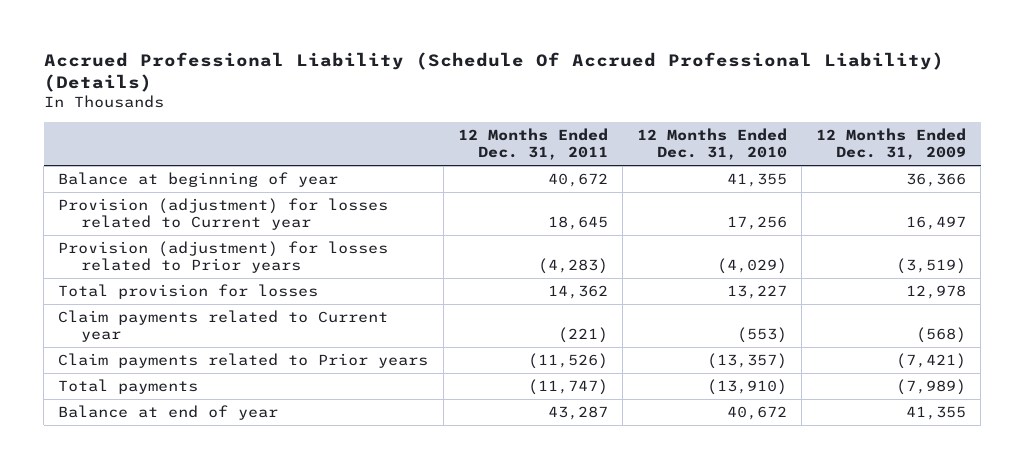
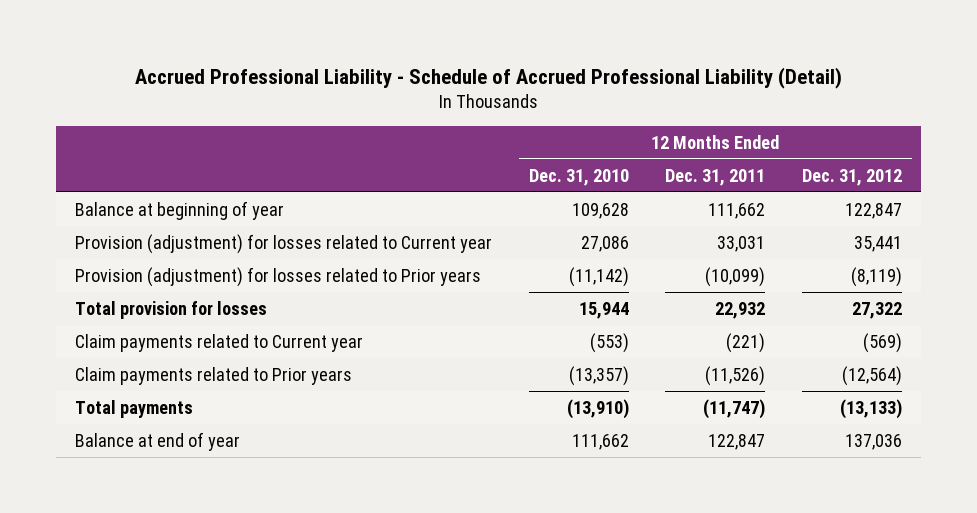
- Accrued Professional Liability (Schedule Of Accrued Professional Liability) (Details)
+ Accrued Professional Liability - Schedule of Accrued Professional Liability (Detail)
- | 12 Months Ended Dec. 31, 2011 | 12 Months Ended Dec. 31, 2010 | 12 Months Ended Dec. 31, 2009
+ | 12 Months Ended Dec. 31, 2010 | 12 Months Ended Dec. 31, 2011 | 12 Months Ended Dec. 31, 2012
- Balance at beginning of year | 40,672 | 41,355 | 36,366
- Provision (adjustment) for losses related to Current year | 18,645 | 17,256 | 16,497
- Provision (adjustment) for losses related to Prior years | (4,283) | (4,029) | (3,519)
- Total provision for losses | 14,362 | 13,227 | 12,978
+ Balance at beginning of year | 109,628 | 111,662 | 122,847
+ Provision (adjustment) for losses related to Current year | 27,086 | 33,031 | 35,441
+ Provision (adjustment) for losses related to Prior years | (11,142) | (10,099) | (8,119)
+ Total provision for losses | 15,944 | 22,932 | 27,322
- Balance at end of year | 43,287 | 40,672 | 41,355
+ Balance at end of year | 111,662 | 122,847 | 137,036

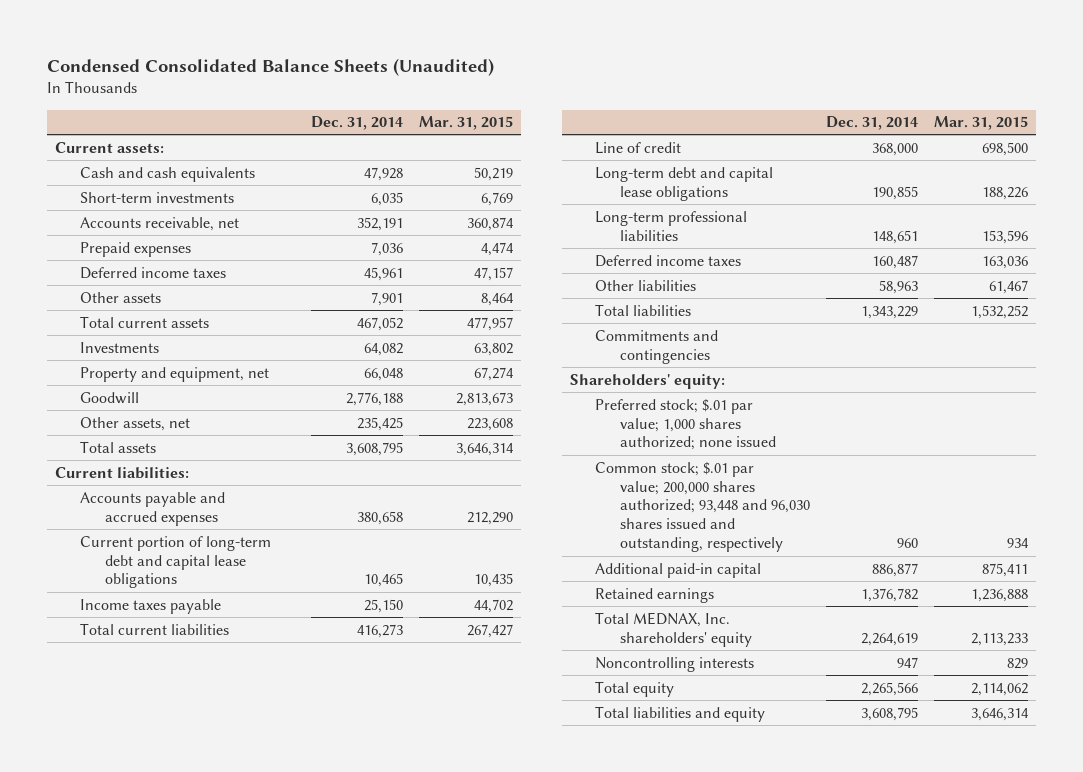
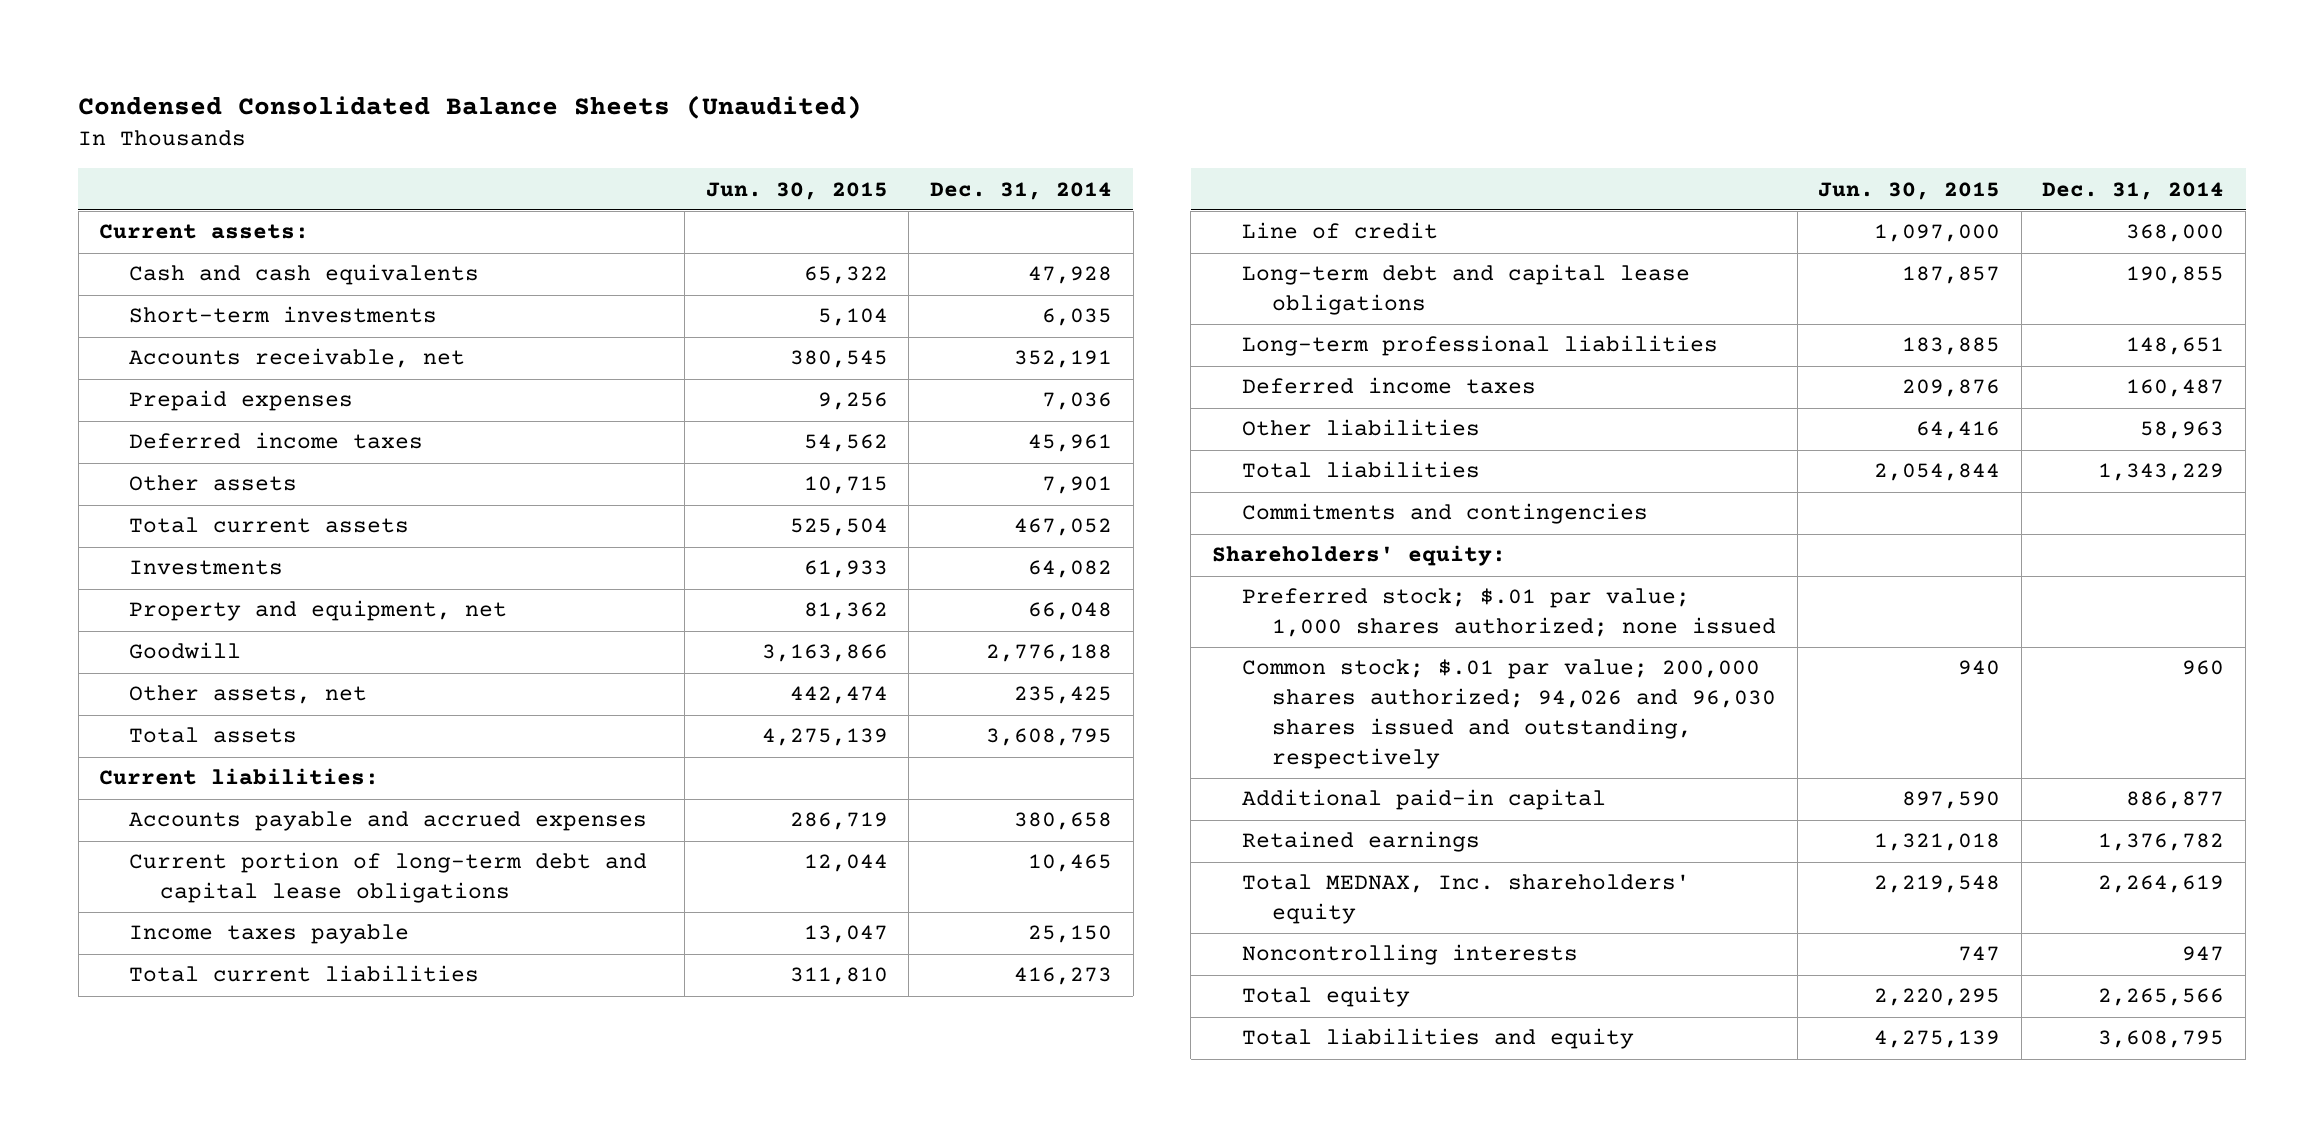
- | Dec. 31, 2014 | Mar. 31, 2015
+ | Jun. 30, 2015 | Dec. 31, 2014
- Common stock; $.01 par value; 200,000 shares authorized; 93,448 and 96,030 shares issued and outstanding, respectively | 960 | 934
+ Common stock; $.01 par value; 200,000 shares authorized; 94,026 and 96,030 shares issued and outstanding, respectively | 940 | 960

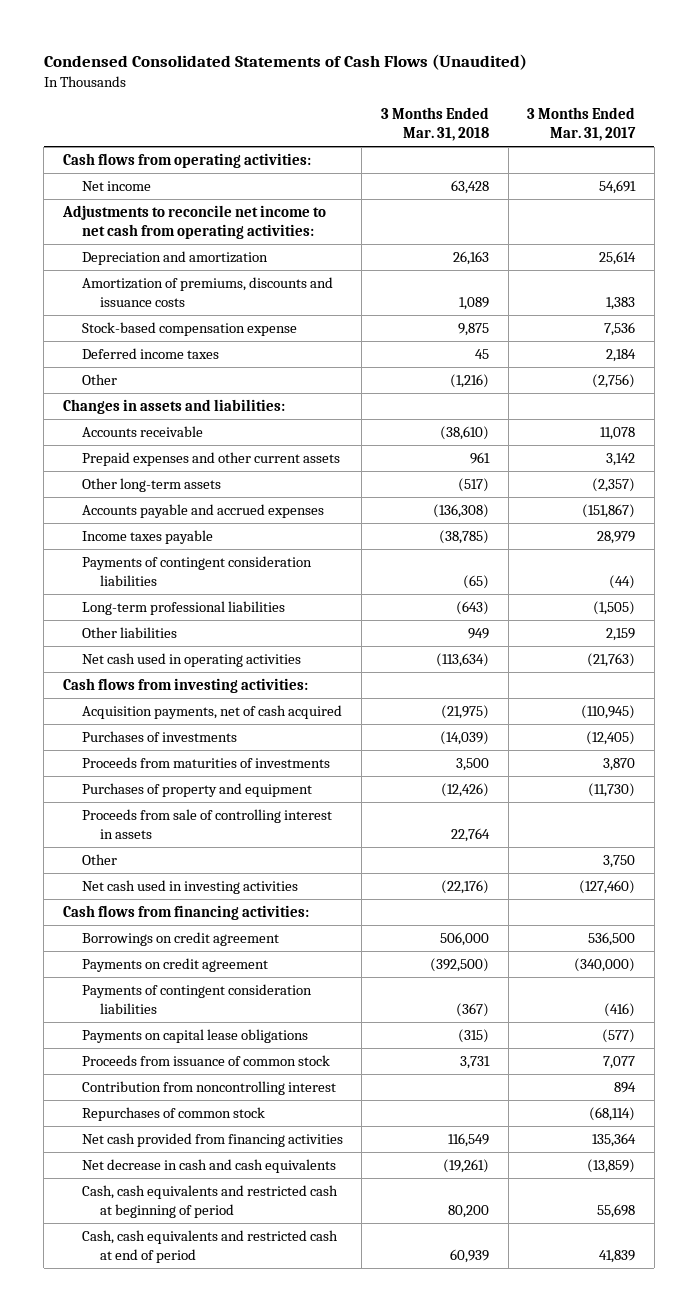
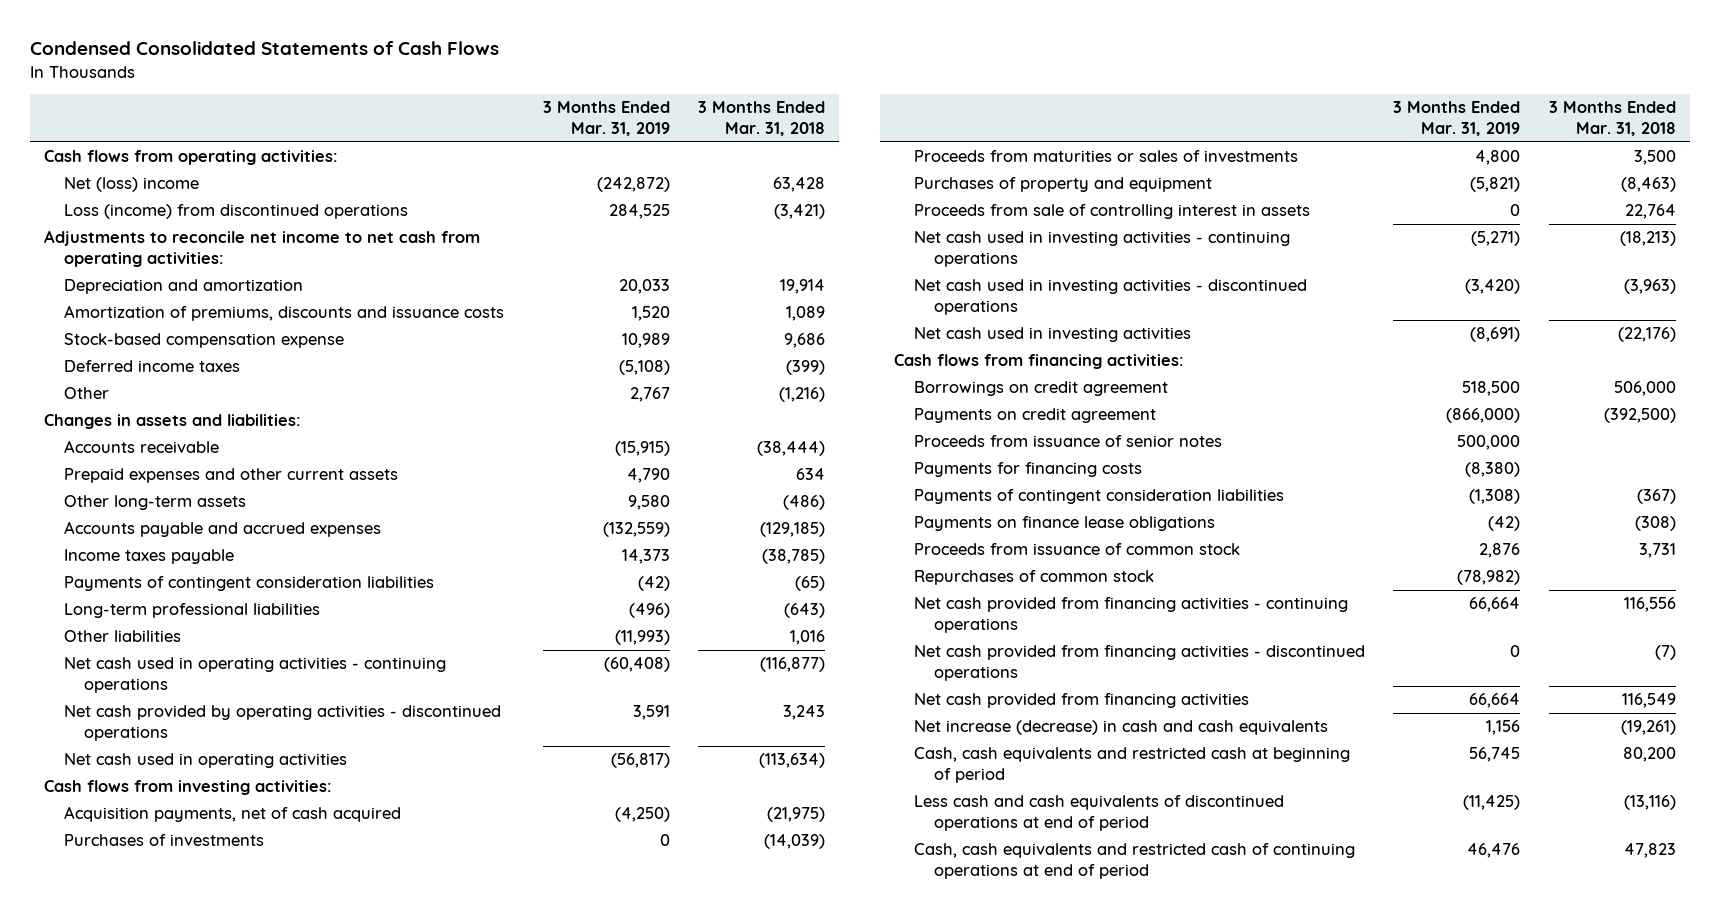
- Condensed Consolidated Statements of Cash Flows (Unaudited)
+ Condensed Consolidated Statements of Cash Flows
- | 3 Months Ended Mar. 31, 2018 | 3 Months Ended Mar. 31, 2017
+ | 3 Months Ended Mar. 31, 2019 | 3 Months Ended Mar. 31, 2018
- Net income | 63,428 | 54,691
+ Net (loss) income | (242,872) | 63,428
+ Loss (income) from discontinued operations | 284,525 | (3,421)
- Depreciation and amortization | 26,163 | 25,614
+ Depreciation and amortization | 20,033 | 19,914
- Stock-based compensation expense | 9,875 | 7,536
- Deferred income taxes | 45 | 2,184
+ Stock-based compensation expense | 10,989 | 9,686
+ Deferred income taxes | (5,108) | (399)
- Accounts receivable | (38,610) | 11,078
- Prepaid expenses and other current assets | 961 | 3,142
- Other long-term assets | (517) | (2,357)
- Accounts payable and accrued expenses | (136,308) | (151,867)
+ Accounts receivable | (15,915) | (38,444)
+ Prepaid expenses and other current assets | 4,790 | 634
+ Other long-term assets | 9,580 | (486)
+ Accounts payable and accrued expenses | (132,559) | (129,185)
- Other liabilities | 949 | 2,159
+ Other liabilities | (11,993) | 1,016
+ Net cash used in operating activities - continuing operations | (60,408) | (116,877)
+ Net cash provided by operating activities - discontinued operations | 3,591 | 3,243
- Proceeds from maturities of investments | 3,500 | 3,870
- Purchases of property and equipment | (12,426) | (11,730)
+ Proceeds from maturities or sales of investments | 4,800 | 3,500
+ Purchases of property and equipment | (5,821) | (8,463)
- Other | | 3,750
+ Net cash used in investing activities - continuing operations | (5,271) | (18,213)
+ Net cash used in investing activities - discontinued operations | (3,420) | (3,963)
+ Proceeds from issuance of senior notes | 500,000 |
+ Payments for financing costs | (8,380) |
- Payments on capital lease obligations | (315) | (577)
+ Payments on finance lease obligations | (42) | (308)
- Contribution from noncontrolling interest | | 894
+ Net cash provided from financing activities - continuing operations | 66,664 | 116,556
+ Net cash provided from financing activities - discontinued operations | 0 | (7)
- Net decrease in cash and cash equivalents | (19,261) | (13,859)
+ Net increase (decrease) in cash and cash equivalents | 1,156 | (19,261)
- Cash, cash equivalents and restricted cash at end of period | 60,939 | 41,839
+ Less cash and cash equivalents of discontinued operations at end of period | (11,425) | (13,116)
+ Cash, cash equivalents and restricted cash of continuing operations at end of period | 46,476 | 47,823

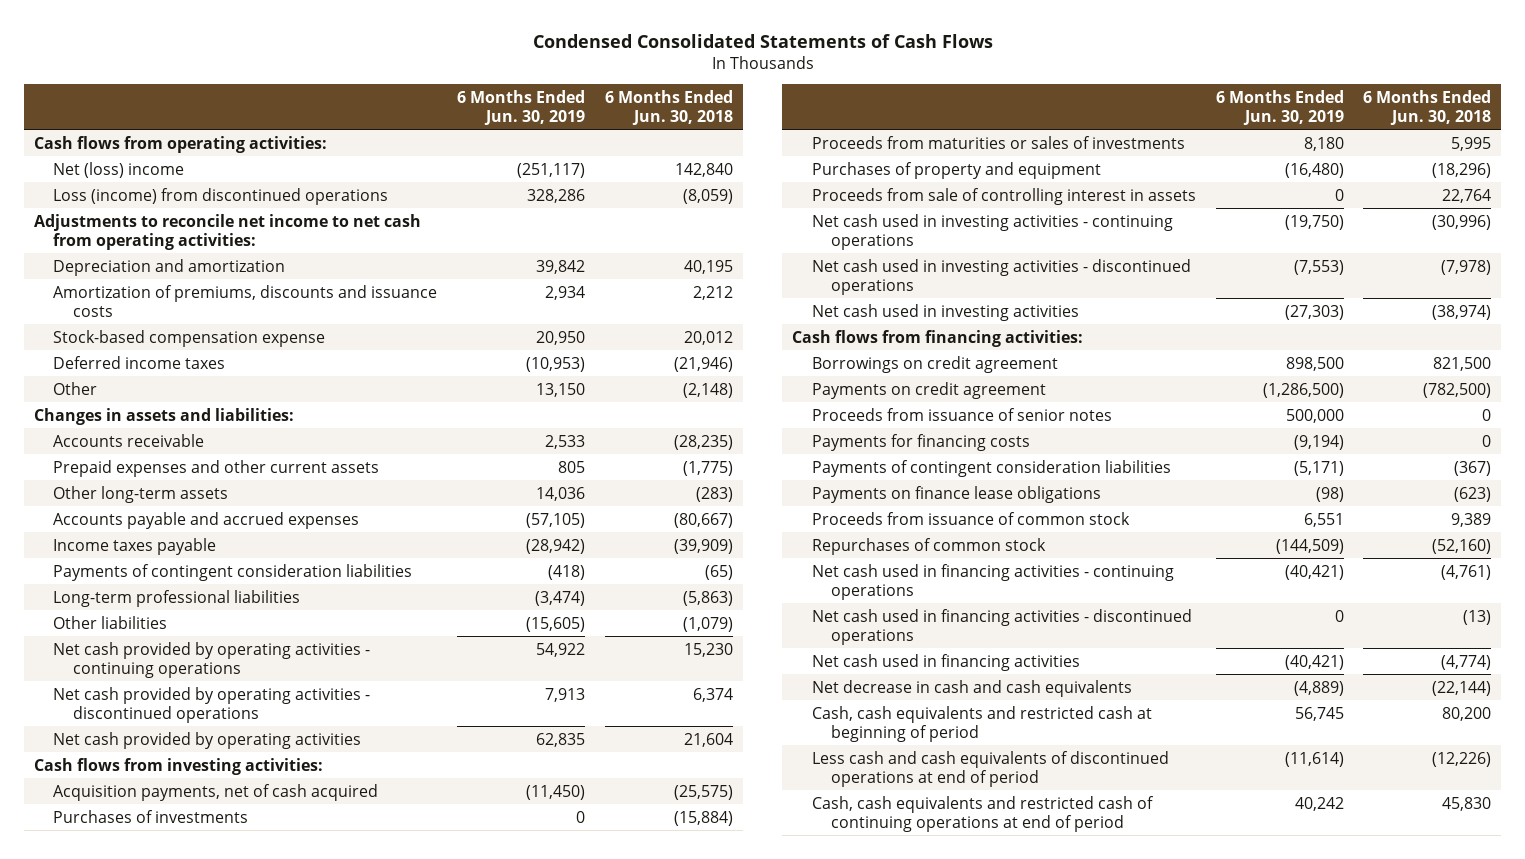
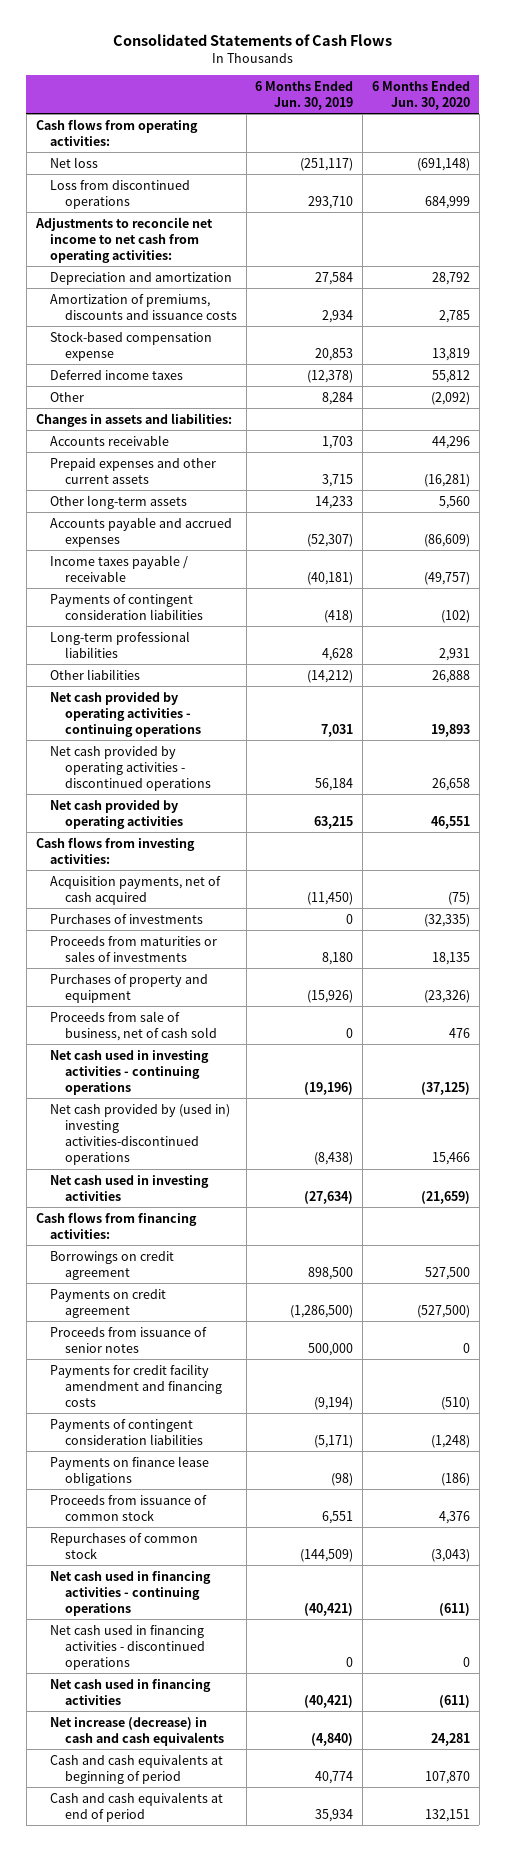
- Condensed Consolidated Statements of Cash Flows
+ Consolidated Statements of Cash Flows
- | 6 Months Ended Jun. 30, 2019 | 6 Months Ended Jun. 30, 2018
+ | 6 Months Ended Jun. 30, 2019 | 6 Months Ended Jun. 30, 2020
- Net (loss) income | (251,117) | 142,840
- Loss (income) from discontinued operations | 328,286 | (8,059)
+ Net loss | (251,117) | (691,148)
+ Loss from discontinued operations | 293,710 | 684,999
- Depreciation and amortization | 39,842 | 40,195
+ Depreciation and amortization | 27,584 | 28,792
- Stock-based compensation expense | 20,950 | 20,012
- Deferred income taxes | (10,953) | (21,946)
- Other | 13,150 | (2,148)
+ Stock-based compensation expense | 20,853 | 13,819
+ Deferred income taxes | (12,378) | 55,812
+ Other | 8,284 | (2,092)
- Accounts receivable | 2,533 | (28,235)
- Prepaid expenses and other current assets | 805 | (1,775)
- Other long-term assets | 14,036 | (283)
- Accounts payable and accrued expenses | (57,105) | (80,667)
- Income taxes payable | (28,942) | (39,909)
+ Accounts receivable | 1,703 | 44,296
+ Prepaid expenses and other current assets | 3,715 | (16,281)
+ Other long-term assets | 14,233 | 5,560
+ Accounts payable and accrued expenses | (52,307) | (86,609)
+ Income taxes payable / receivable | (40,181) | (49,757)
- Long-term professional liabilities | (3,474) | (5,863)
- Other liabilities | (15,605) | (1,079)
- Net cash provided by operating activities - continuing operations | 54,922 | 15,230
- Net cash provided by operating activities - discontinued operations | 7,913 | 6,374
- Net cash provided by operating activities | 62,835 | 21,604
+ Long-term professional liabilities | 4,628 | 2,931
+ Other liabilities | (14,212) | 26,888
+ Net cash provided by operating activities - continuing operations | 7,031 | 19,893
+ Net cash provided by operating activities - discontinued operations | 56,184 | 26,658
+ Net cash provided by operating activities | 63,215 | 46,551
- Purchases of property and equipment | (16,480) | (18,296)
- Proceeds from sale of controlling interest in assets | 0 | 22,764
- Net cash used in investing activities - continuing operations | (19,750) | (30,996)
- Net cash used in investing activities - discontinued operations | (7,553) | (7,978)
- Net cash used in investing activities | (27,303) | (38,974)
+ Purchases of property and equipment | (15,926) | (23,326)
+ Proceeds from sale of business, net of cash sold | 0 | 476
+ Net cash used in investing activities - continuing operations | (19,196) | (37,125)
+ Net cash provided by (used in) investing activities-discontinued operations | (8,438) | 15,466
+ Net cash used in investing activities | (27,634) | (21,659)
- Payments for financing costs | (9,194) | 0
+ Payments for credit facility amendment and financing costs | (9,194) | (510)
- Net decrease in cash and cash equivalents | (4,889) | (22,144)
- Cash, cash equivalents and restricted cash at beginning of period | 56,745 | 80,200
- Less cash and cash equivalents of discontinued operations at end of period | (11,614) | (12,226)
- Cash, cash equivalents and restricted cash of continuing operations at end of period | 40,242 | 45,830
+ Net increase (decrease) in cash and cash equivalents | (4,840) | 24,281
+ Cash and cash equivalents at beginning of period | 40,774 | 107,870
+ Cash and cash equivalents at end of period | 35,934 | 132,151

